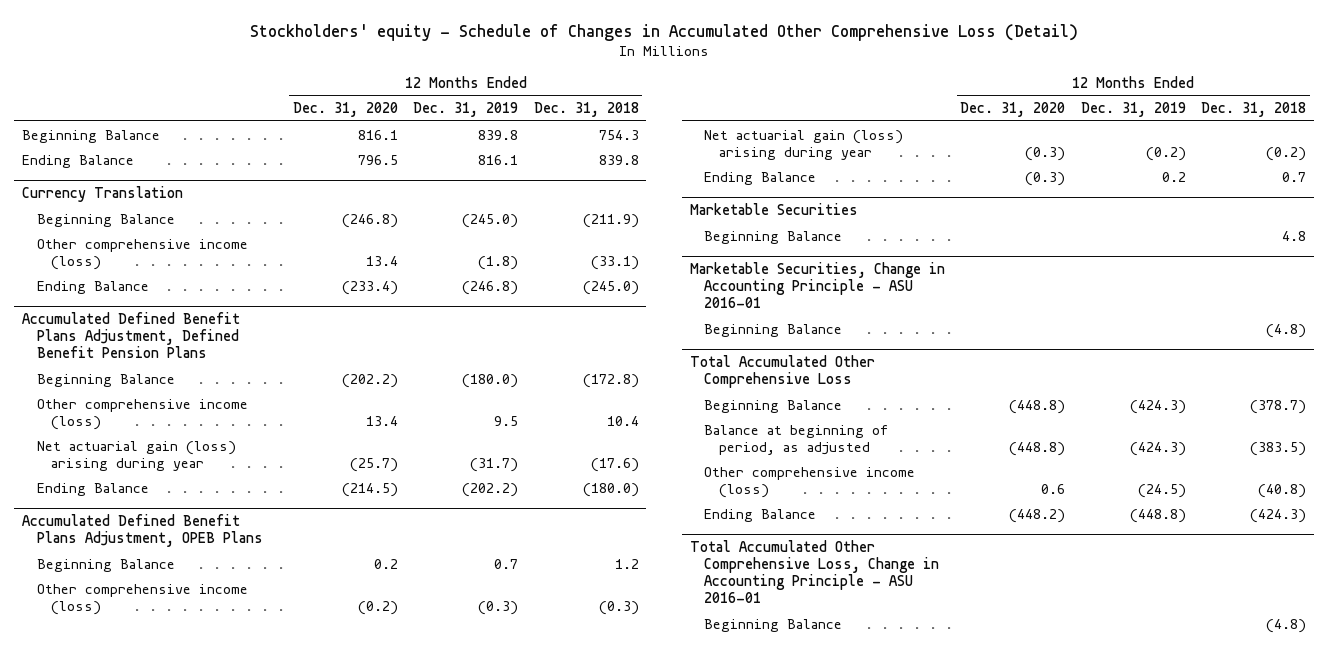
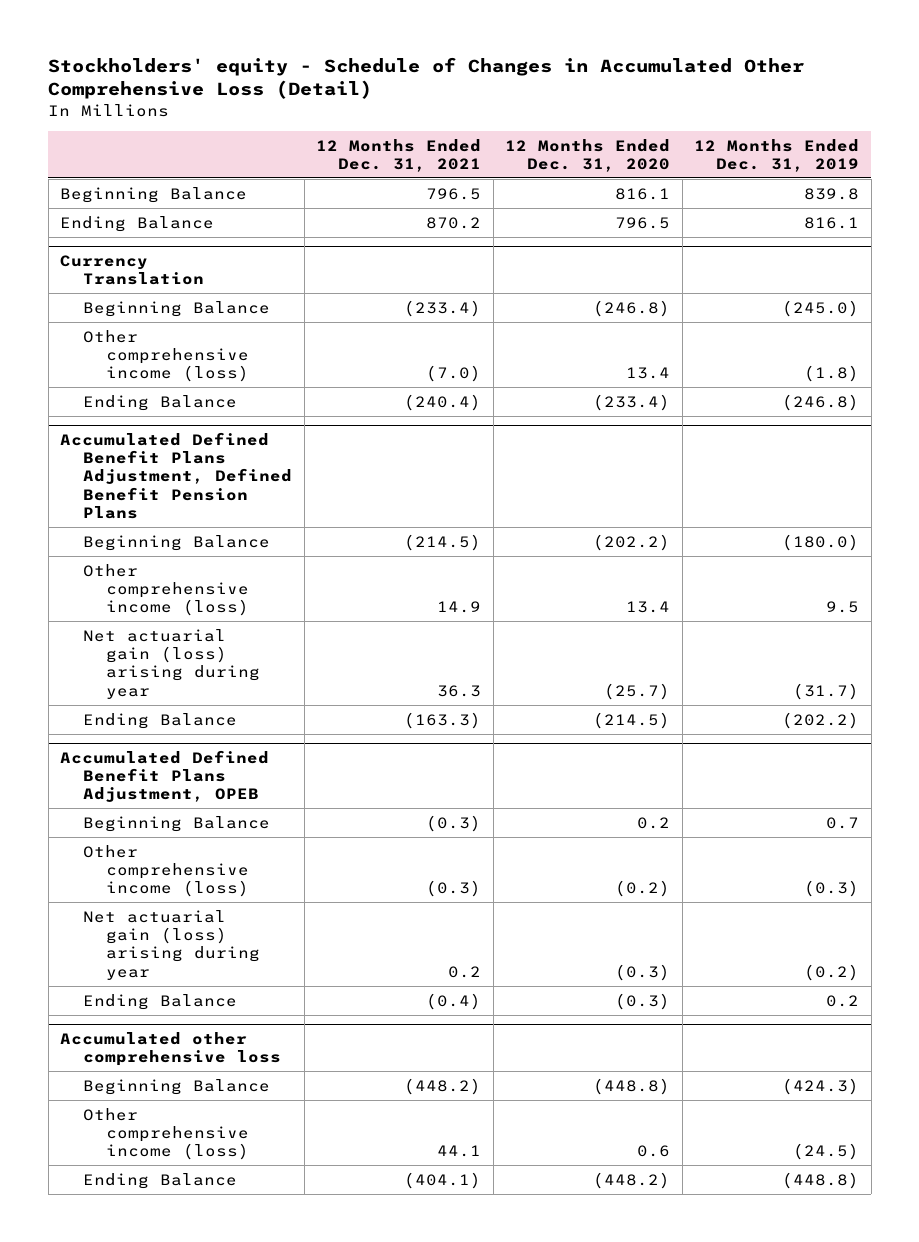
- | 12 Months Ended Dec. 31, 2020 | 12 Months Ended Dec. 31, 2019 | 12 Months Ended Dec. 31, 2018
+ | 12 Months Ended Dec. 31, 2021 | 12 Months Ended Dec. 31, 2020 | 12 Months Ended Dec. 31, 2019
- Accumulated Defined Benefit Plans Adjustment, OPEB Plans
+ Accumulated Defined Benefit Plans Adjustment, OPEB
- Marketable Securities
- Beginning Balance | | | 4.8
- Marketable Securities, Change in Accounting Principle - ASU 2016-01
- Beginning Balance | | | (4.8)
- Total Accumulated Other Comprehensive Loss
+ Accumulated other comprehensive loss
- Balance at beginning of period, as adjusted | (448.8) | (424.3) | (383.5)
- Total Accumulated Other Comprehensive Loss, Change in Accounting Principle - ASU 2016-01
- Beginning Balance | | | (4.8)

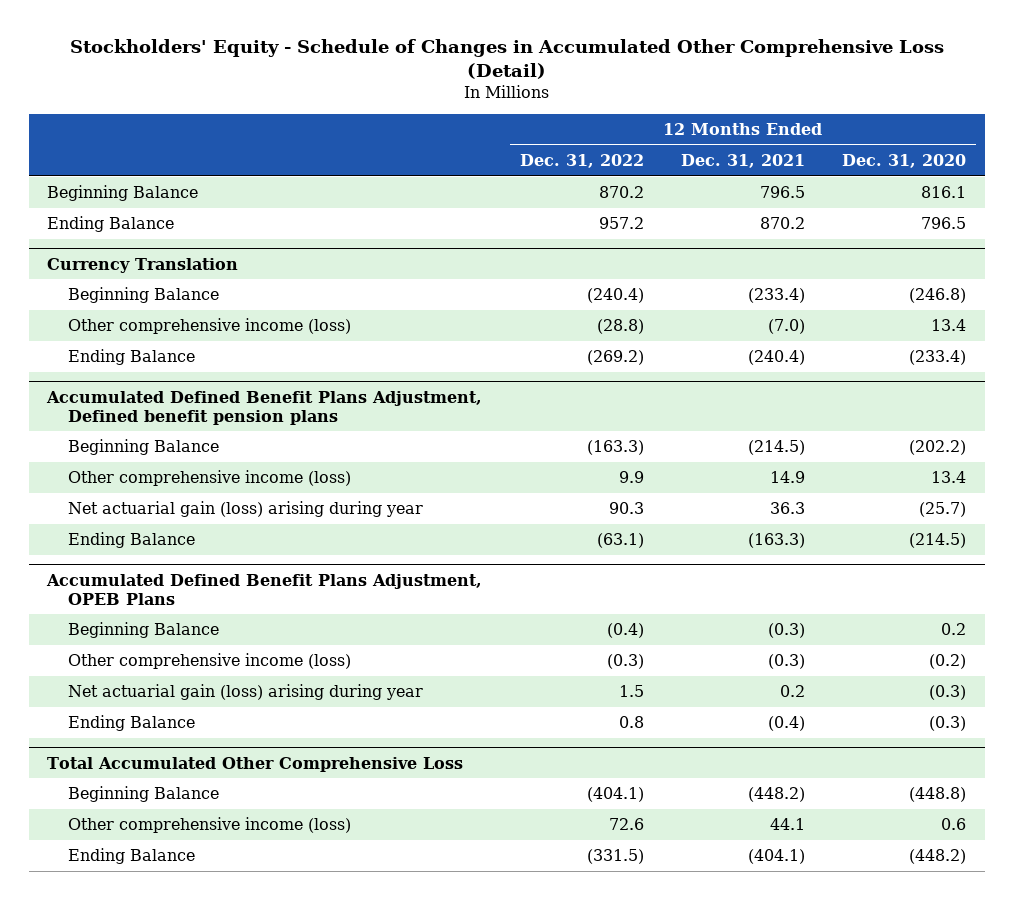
- Stockholders' equity - Schedule of Changes in Accumulated Other Comprehensive Loss (Detail)
+ Stockholders' Equity - Schedule of Changes in Accumulated Other Comprehensive Loss (Detail)
- | 12 Months Ended Dec. 31, 2021 | 12 Months Ended Dec. 31, 2020 | 12 Months Ended Dec. 31, 2019
+ | 12 Months Ended Dec. 31, 2022 | 12 Months Ended Dec. 31, 2021 | 12 Months Ended Dec. 31, 2020
- Accumulated Defined Benefit Plans Adjustment, Defined Benefit Pension Plans
+ Accumulated Defined Benefit Plans Adjustment, Defined benefit pension plans
- Accumulated Defined Benefit Plans Adjustment, OPEB
+ Accumulated Defined Benefit Plans Adjustment, OPEB Plans
- Accumulated other comprehensive loss
+ Total Accumulated Other Comprehensive Loss

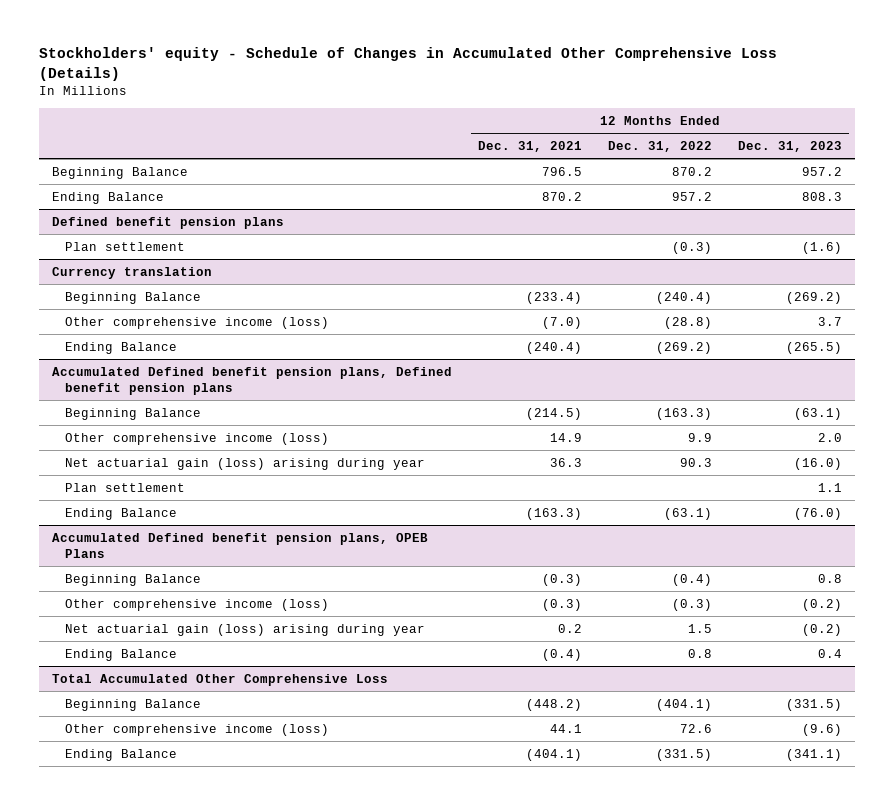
- Stockholders' Equity - Schedule of Changes in Accumulated Other Comprehensive Loss (Detail)
+ Stockholders' equity - Schedule of Changes in Accumulated Other Comprehensive Loss (Details)
- | 12 Months Ended Dec. 31, 2022 | 12 Months Ended Dec. 31, 2021 | 12 Months Ended Dec. 31, 2020
+ | 12 Months Ended Dec. 31, 2021 | 12 Months Ended Dec. 31, 2022 | 12 Months Ended Dec. 31, 2023
- Currency Translation
+ Defined benefit pension plans
+ Plan settlement | | (0.3) | (1.6)
+ Currency translation
- Accumulated Defined Benefit Plans Adjustment, Defined benefit pension plans
+ Accumulated Defined benefit pension plans, Defined benefit pension plans
+ Plan settlement | | | 1.1
- Accumulated Defined Benefit Plans Adjustment, OPEB Plans
+ Accumulated Defined benefit pension plans, OPEB Plans

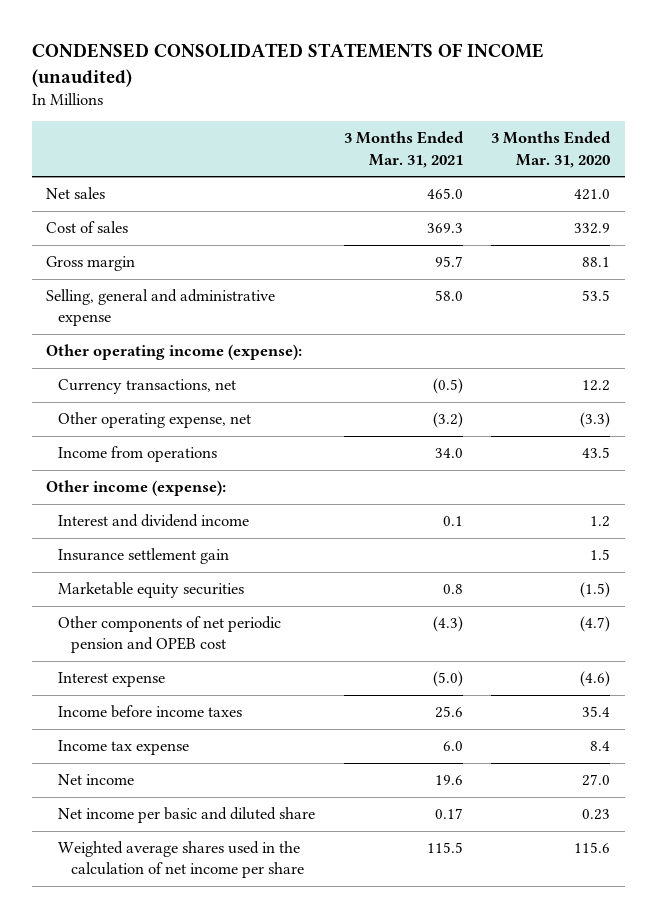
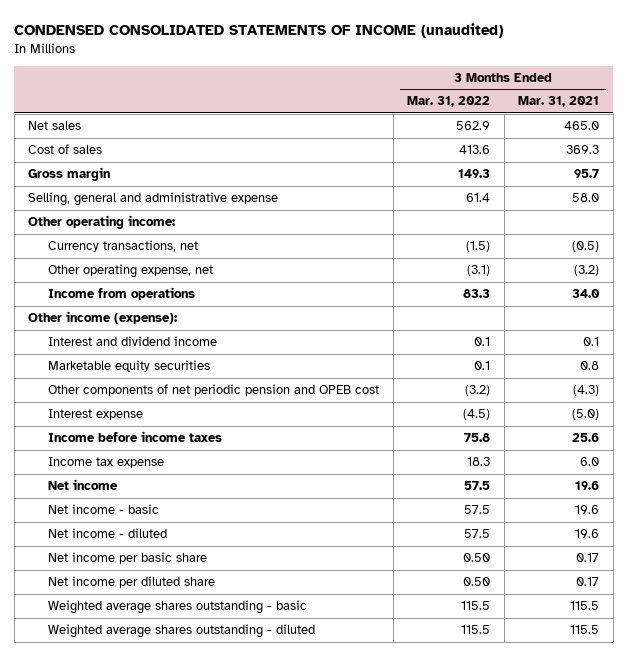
- | 3 Months Ended Mar. 31, 2021 | 3 Months Ended Mar. 31, 2020
+ | 3 Months Ended Mar. 31, 2022 | 3 Months Ended Mar. 31, 2021
- Other operating income (expense):
+ Other operating income:
- Insurance settlement gain | | 1.5
- Net income per basic and diluted share | 0.17 | 0.23
- Weighted average shares used in the calculation of net income per share | 115.5 | 115.6
+ Net income - basic | 57.5 | 19.6
+ Net income - diluted | 57.5 | 19.6
+ Net income per basic share | 0.50 | 0.17
+ Net income per diluted share | 0.50 | 0.17
+ Weighted average shares outstanding - basic | 115.5 | 115.5
+ Weighted average shares outstanding - diluted | 115.5 | 115.5

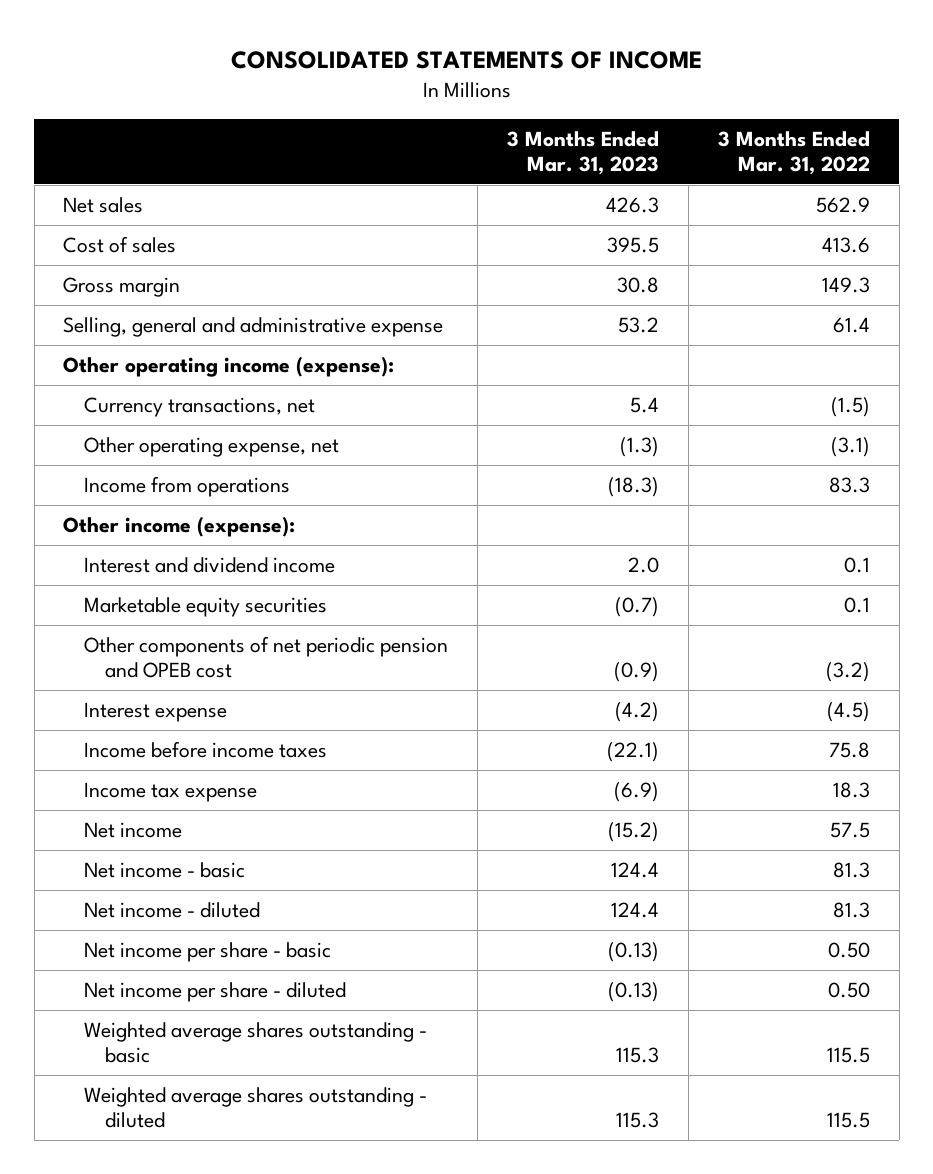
- CONDENSED CONSOLIDATED STATEMENTS OF INCOME (unaudited)
+ CONSOLIDATED STATEMENTS OF INCOME
- | 3 Months Ended Mar. 31, 2022 | 3 Months Ended Mar. 31, 2021
+ | 3 Months Ended Mar. 31, 2023 | 3 Months Ended Mar. 31, 2022
- Other operating income:
+ Other operating income (expense):
- Net income - basic | 57.5 | 19.6
- Net income - diluted | 57.5 | 19.6
- Net income per basic share | 0.50 | 0.17
- Net income per diluted share | 0.50 | 0.17
+ Net income - basic | 124.4 | 81.3
+ Net income - diluted | 124.4 | 81.3
+ Net income per share - basic | (0.13) | 0.50
+ Net income per share - diluted | (0.13) | 0.50

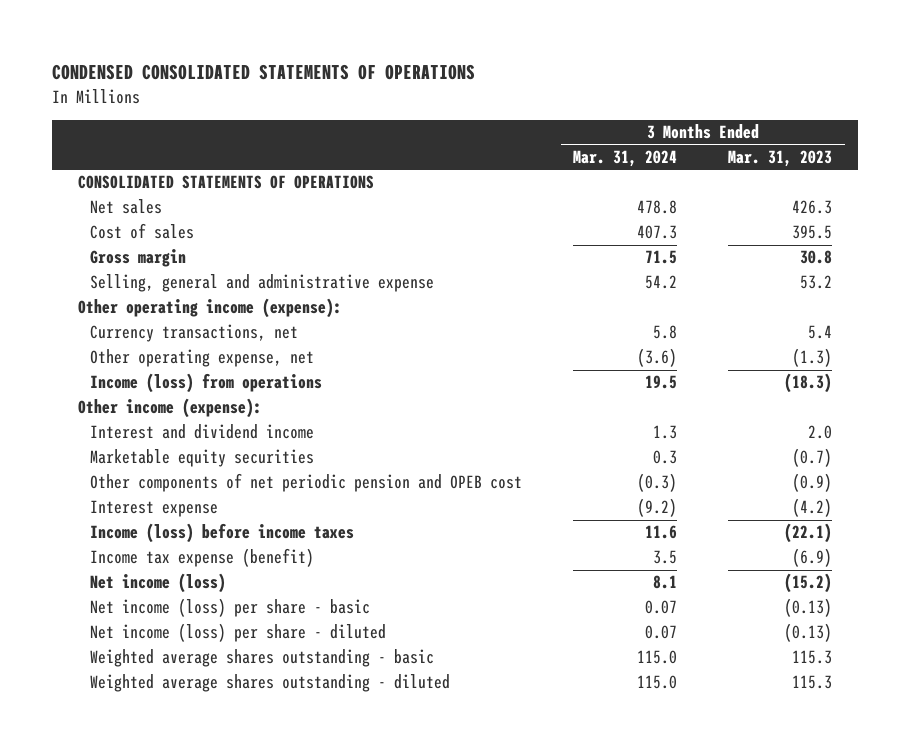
- CONSOLIDATED STATEMENTS OF INCOME
+ CONDENSED CONSOLIDATED STATEMENTS OF OPERATIONS
- | 3 Months Ended Mar. 31, 2023 | 3 Months Ended Mar. 31, 2022
+ | 3 Months Ended Mar. 31, 2024 | 3 Months Ended Mar. 31, 2023
+ CONSOLIDATED STATEMENTS OF OPERATIONS
- Income from operations | (18.3) | 83.3
+ Income (loss) from operations | 19.5 | (18.3)
- Income before income taxes | (22.1) | 75.8
- Income tax expense | (6.9) | 18.3
- Net income | (15.2) | 57.5
- Net income - basic | 124.4 | 81.3
- Net income - diluted | 124.4 | 81.3
- Net income per share - basic | (0.13) | 0.50
- Net income per share - diluted | (0.13) | 0.50
+ Income (loss) before income taxes | 11.6 | (22.1)
+ Income tax expense (benefit) | 3.5 | (6.9)
+ Net income (loss) | 8.1 | (15.2)
+ Net income (loss) per share - basic | 0.07 | (0.13)
+ Net income (loss) per share - diluted | 0.07 | (0.13)

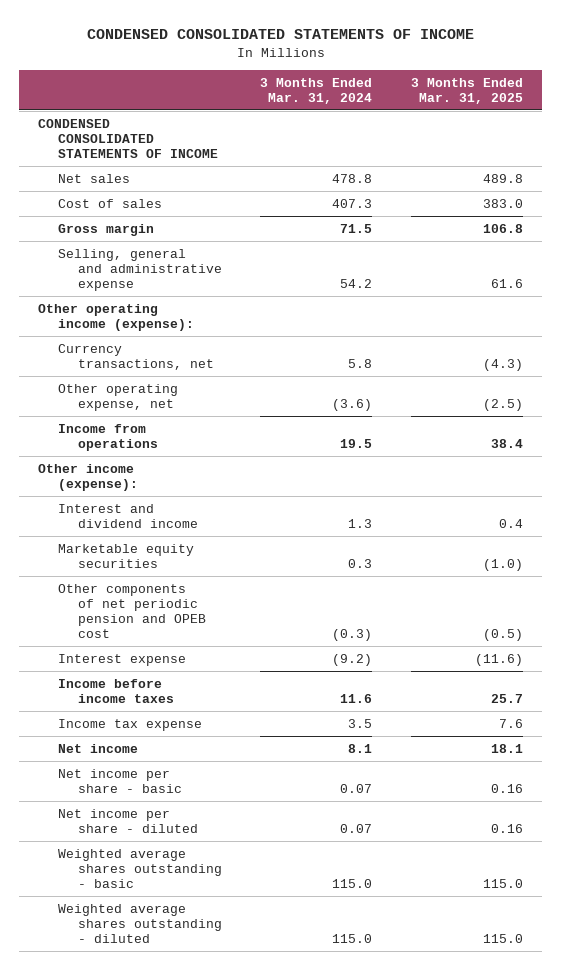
- CONDENSED CONSOLIDATED STATEMENTS OF OPERATIONS
+ CONDENSED CONSOLIDATED STATEMENTS OF INCOME
- | 3 Months Ended Mar. 31, 2024 | 3 Months Ended Mar. 31, 2023
+ | 3 Months Ended Mar. 31, 2024 | 3 Months Ended Mar. 31, 2025
- CONSOLIDATED STATEMENTS OF OPERATIONS
+ CONDENSED CONSOLIDATED STATEMENTS OF INCOME
- Income (loss) from operations | 19.5 | (18.3)
+ Income from operations | 19.5 | 38.4
- Income (loss) before income taxes | 11.6 | (22.1)
- Income tax expense (benefit) | 3.5 | (6.9)
- Net income (loss) | 8.1 | (15.2)
- Net income (loss) per share - basic | 0.07 | (0.13)
- Net income (loss) per share - diluted | 0.07 | (0.13)
+ Income before income taxes | 11.6 | 25.7
+ Income tax expense | 3.5 | 7.6
+ Net income | 8.1 | 18.1
+ Net income per share - basic | 0.07 | 0.16
+ Net income per share - diluted | 0.07 | 0.16

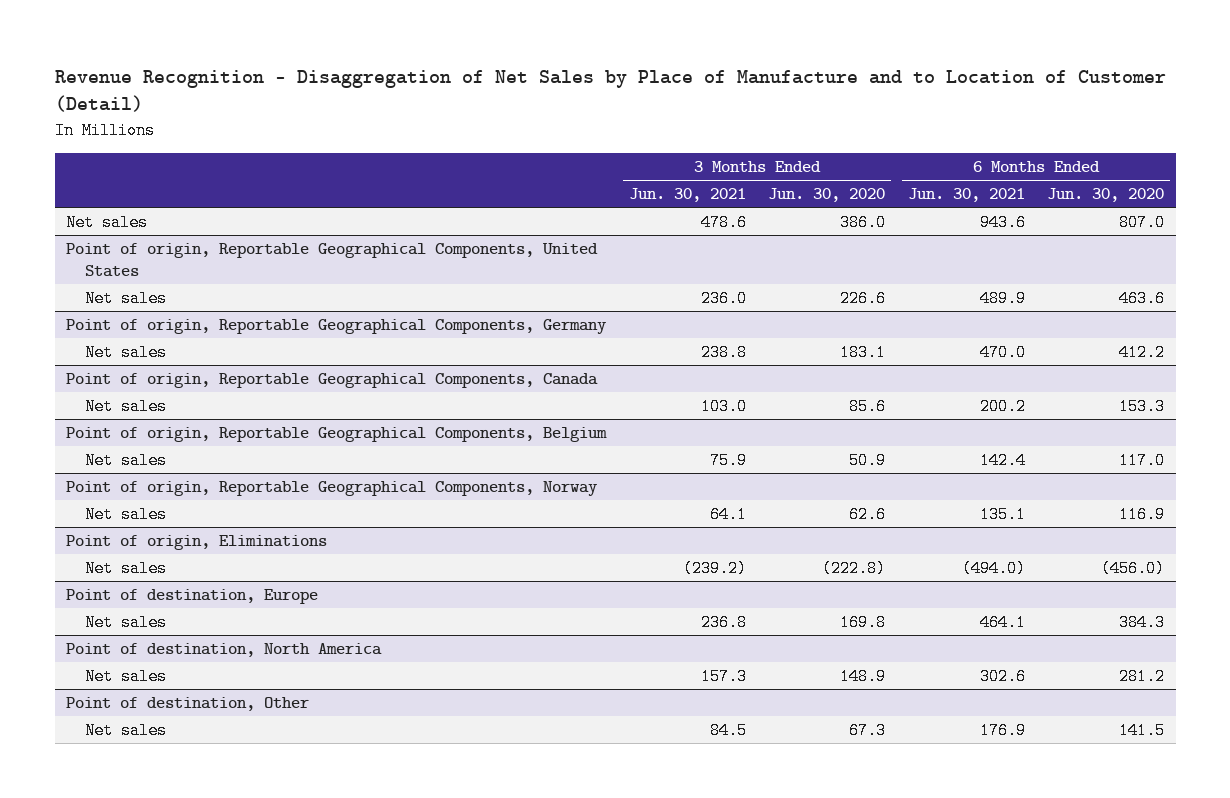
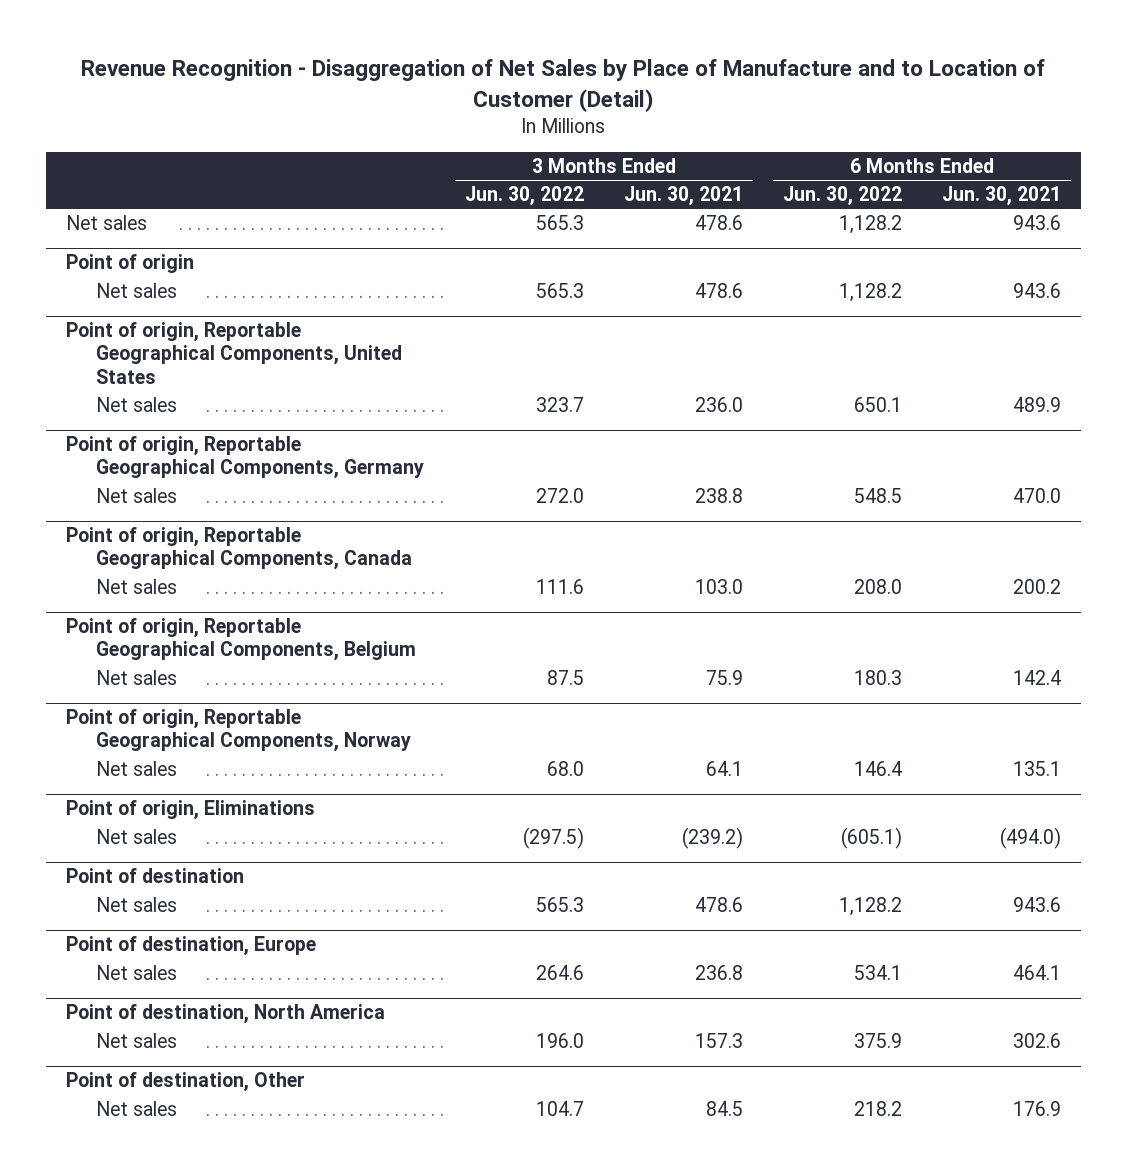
- | 3 Months Ended Jun. 30, 2021 | 3 Months Ended Jun. 30, 2020 | 6 Months Ended Jun. 30, 2021 | 6 Months Ended Jun. 30, 2020
+ | 3 Months Ended Jun. 30, 2022 | 3 Months Ended Jun. 30, 2021 | 6 Months Ended Jun. 30, 2022 | 6 Months Ended Jun. 30, 2021
+ Point of origin
+ Net sales | 565.3 | 478.6 | 1,128.2 | 943.6
+ Point of destination
+ Net sales | 565.3 | 478.6 | 1,128.2 | 943.6

